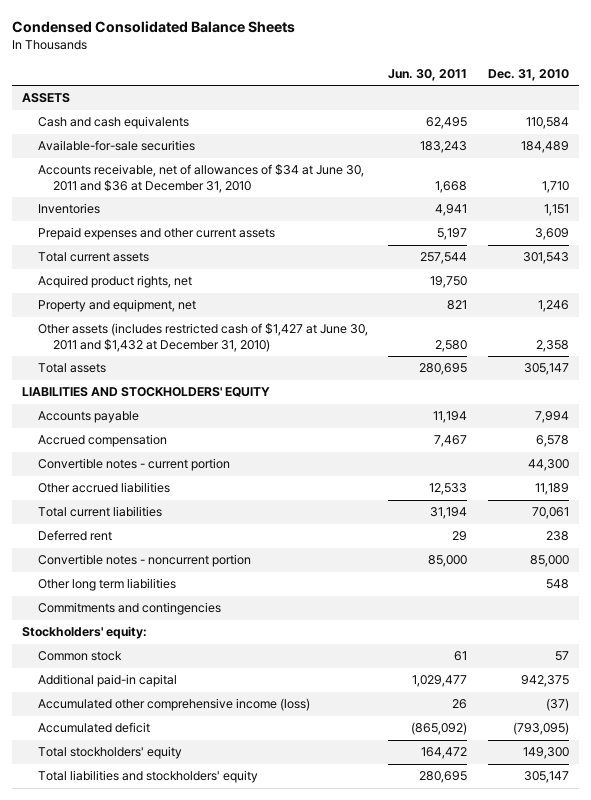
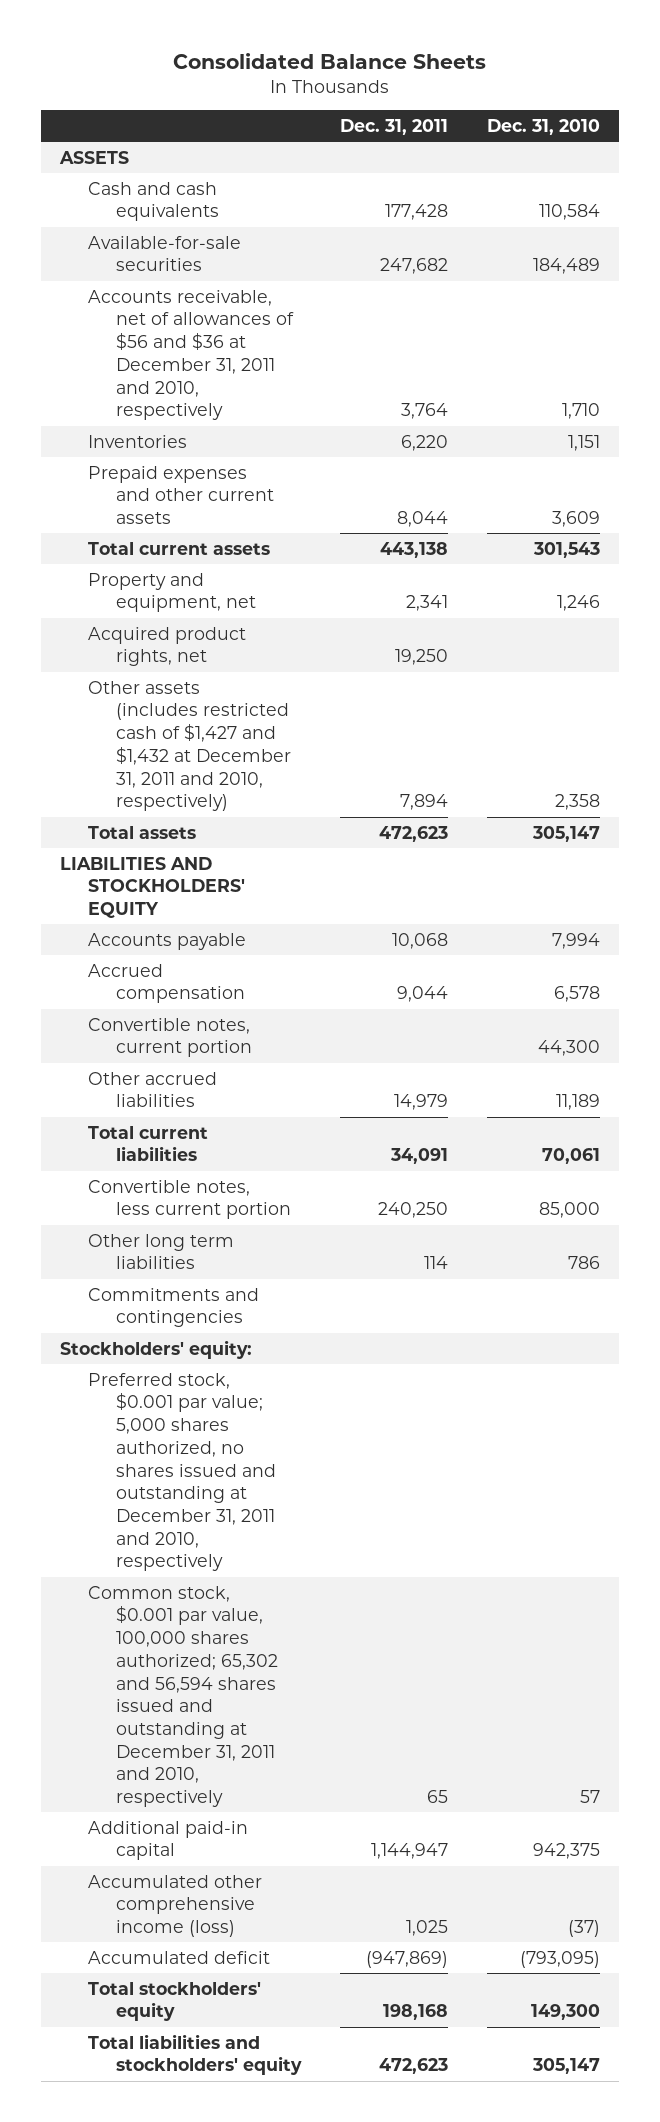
- Condensed Consolidated Balance Sheets
+ Consolidated Balance Sheets
- | Jun. 30, 2011 | Dec. 31, 2010
+ | Dec. 31, 2011 | Dec. 31, 2010
- Accounts receivable, net of allowances of $34 at June 30, 2011 and $36 at December 31, 2010 | 1,668 | 1,710
+ Accounts receivable, net of allowances of $56 and $36 at December 31, 2011 and 2010, respectively | 3,764 | 1,710
- Other assets (includes restricted cash of $1,427 at June 30, 2011 and $1,432 at December 31, 2010) | 2,580 | 2,358
moved down: Acquired product rights, net | 19,250 |
+ Other assets (includes restricted cash of $1,427 and $1,432 at December 31, 2011 and 2010, respectively) | 7,894 | 2,358
- Convertible notes - current portion | | 44,300
+ Convertible notes, current portion | | 44,300
- Deferred rent | 29 | 238
- Convertible notes - noncurrent portion | 85,000 | 85,000
- Other long term liabilities | | 548
+ Convertible notes, less current portion | 240,250 | 85,000
+ Other long term liabilities | 114 | 786
- Common stock | 61 | 57
+ Preferred stock, $0.001 par value; 5,000 shares authorized, no shares issued and outstanding at December 31, 2011 and 2010, respectively
+ Common stock, $0.001 par value, 100,000 shares authorized; 65,302 and 56,594 shares issued and outstanding at December 31, 2011 and 2010, respectively | 65 | 57

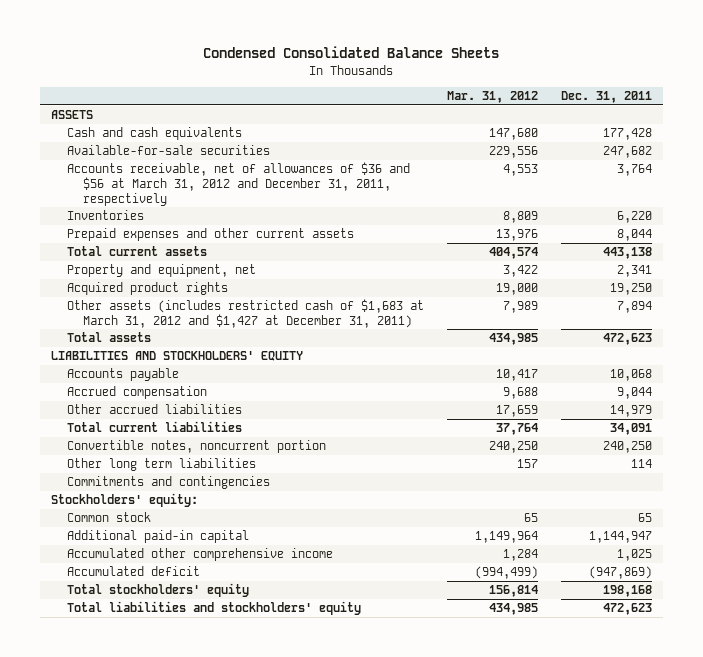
- Consolidated Balance Sheets
+ Condensed Consolidated Balance Sheets
- | Dec. 31, 2011 | Dec. 31, 2010
+ | Mar. 31, 2012 | Dec. 31, 2011
- Accounts receivable, net of allowances of $56 and $36 at December 31, 2011 and 2010, respectively | 3,764 | 1,710
+ Accounts receivable, net of allowances of $36 and $56 at March 31, 2012 and December 31, 2011, respectively | 4,553 | 3,764
- Acquired product rights, net | 19,250 |
- Other assets (includes restricted cash of $1,427 and $1,432 at December 31, 2011 and 2010, respectively) | 7,894 | 2,358
+ Acquired product rights | 19,000 | 19,250
+ Other assets (includes restricted cash of $1,683 at March 31, 2012 and $1,427 at December 31, 2011) | 7,989 | 7,894
- Convertible notes, current portion | | 44,300
- Convertible notes, less current portion | 240,250 | 85,000
+ Convertible notes, noncurrent portion | 240,250 | 240,250
- Preferred stock, $0.001 par value; 5,000 shares authorized, no shares issued and outstanding at December 31, 2011 and 2010, respectively
- Common stock, $0.001 par value, 100,000 shares authorized; 65,302 and 56,594 shares issued and outstanding at December 31, 2011 and 2010, respectively | 65 | 57
+ Common stock | 65 | 65
- Accumulated other comprehensive income (loss) | 1,025 | (37)
+ Accumulated other comprehensive income | 1,284 | 1,025

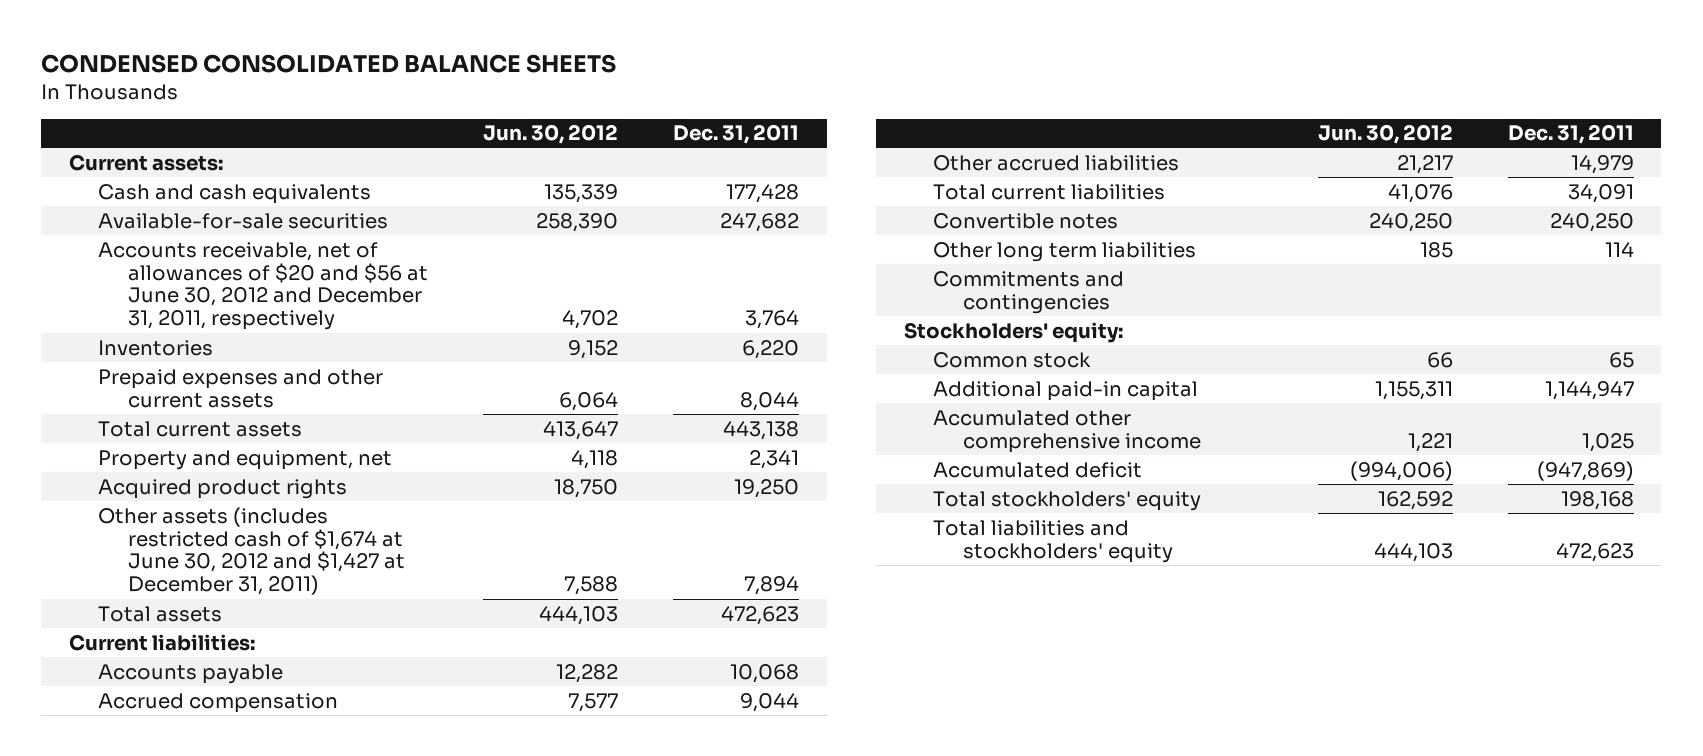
- Condensed Consolidated Balance Sheets
+ CONDENSED CONSOLIDATED BALANCE SHEETS
- | Mar. 31, 2012 | Dec. 31, 2011
+ | Jun. 30, 2012 | Dec. 31, 2011
- ASSETS
+ Current assets:
- Accounts receivable, net of allowances of $36 and $56 at March 31, 2012 and December 31, 2011, respectively | 4,553 | 3,764
+ Accounts receivable, net of allowances of $20 and $56 at June 30, 2012 and December 31, 2011, respectively | 4,702 | 3,764
- Other assets (includes restricted cash of $1,683 at March 31, 2012 and $1,427 at December 31, 2011) | 7,989 | 7,894
+ Other assets (includes restricted cash of $1,674 at June 30, 2012 and $1,427 at December 31, 2011) | 7,588 | 7,894
- LIABILITIES AND STOCKHOLDERS' EQUITY
+ Current liabilities:
- Convertible notes, noncurrent portion | 240,250 | 240,250
+ Convertible notes | 240,250 | 240,250

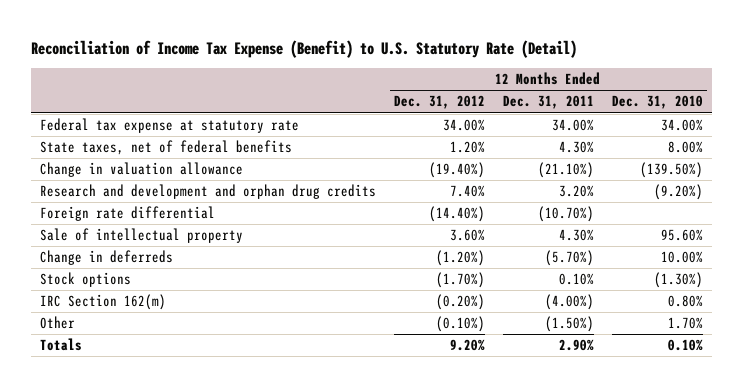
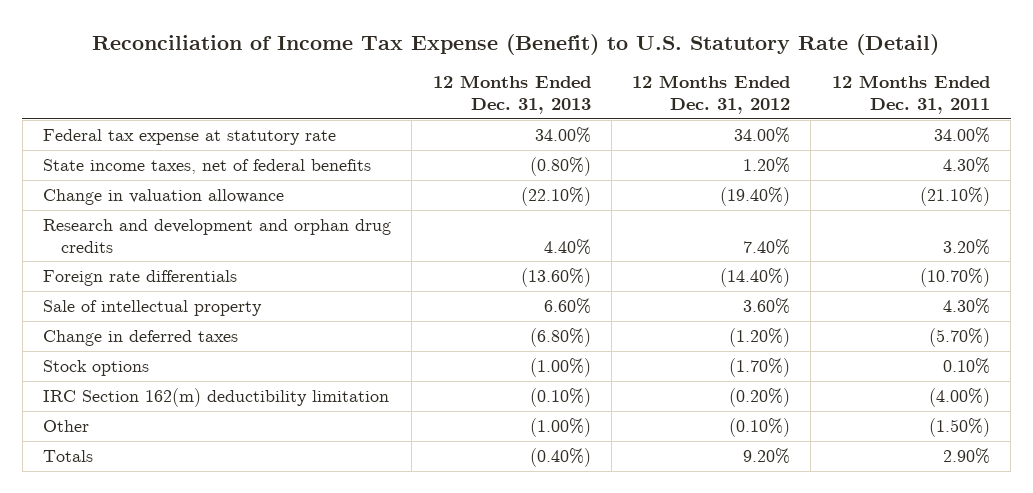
- | 12 Months Ended Dec. 31, 2012 | 12 Months Ended Dec. 31, 2011 | 12 Months Ended Dec. 31, 2010
+ | 12 Months Ended Dec. 31, 2013 | 12 Months Ended Dec. 31, 2012 | 12 Months Ended Dec. 31, 2011
- State taxes, net of federal benefits | 1.20% | 4.30% | 8.00%
+ State income taxes, net of federal benefits | (0.80%) | 1.20% | 4.30%
- Foreign rate differential | (14.40%) | (10.70%) |
+ Foreign rate differentials | (13.60%) | (14.40%) | (10.70%)
- Change in deferreds | (1.20%) | (5.70%) | 10.00%
+ Change in deferred taxes | (6.80%) | (1.20%) | (5.70%)
- IRC Section 162(m) | (0.20%) | (4.00%) | 0.80%
+ IRC Section 162(m) deductibility limitation | (0.10%) | (0.20%) | (4.00%)

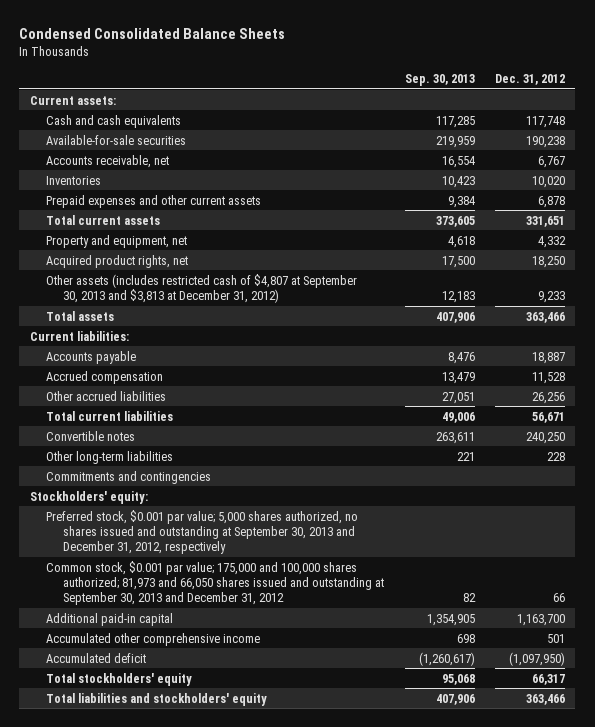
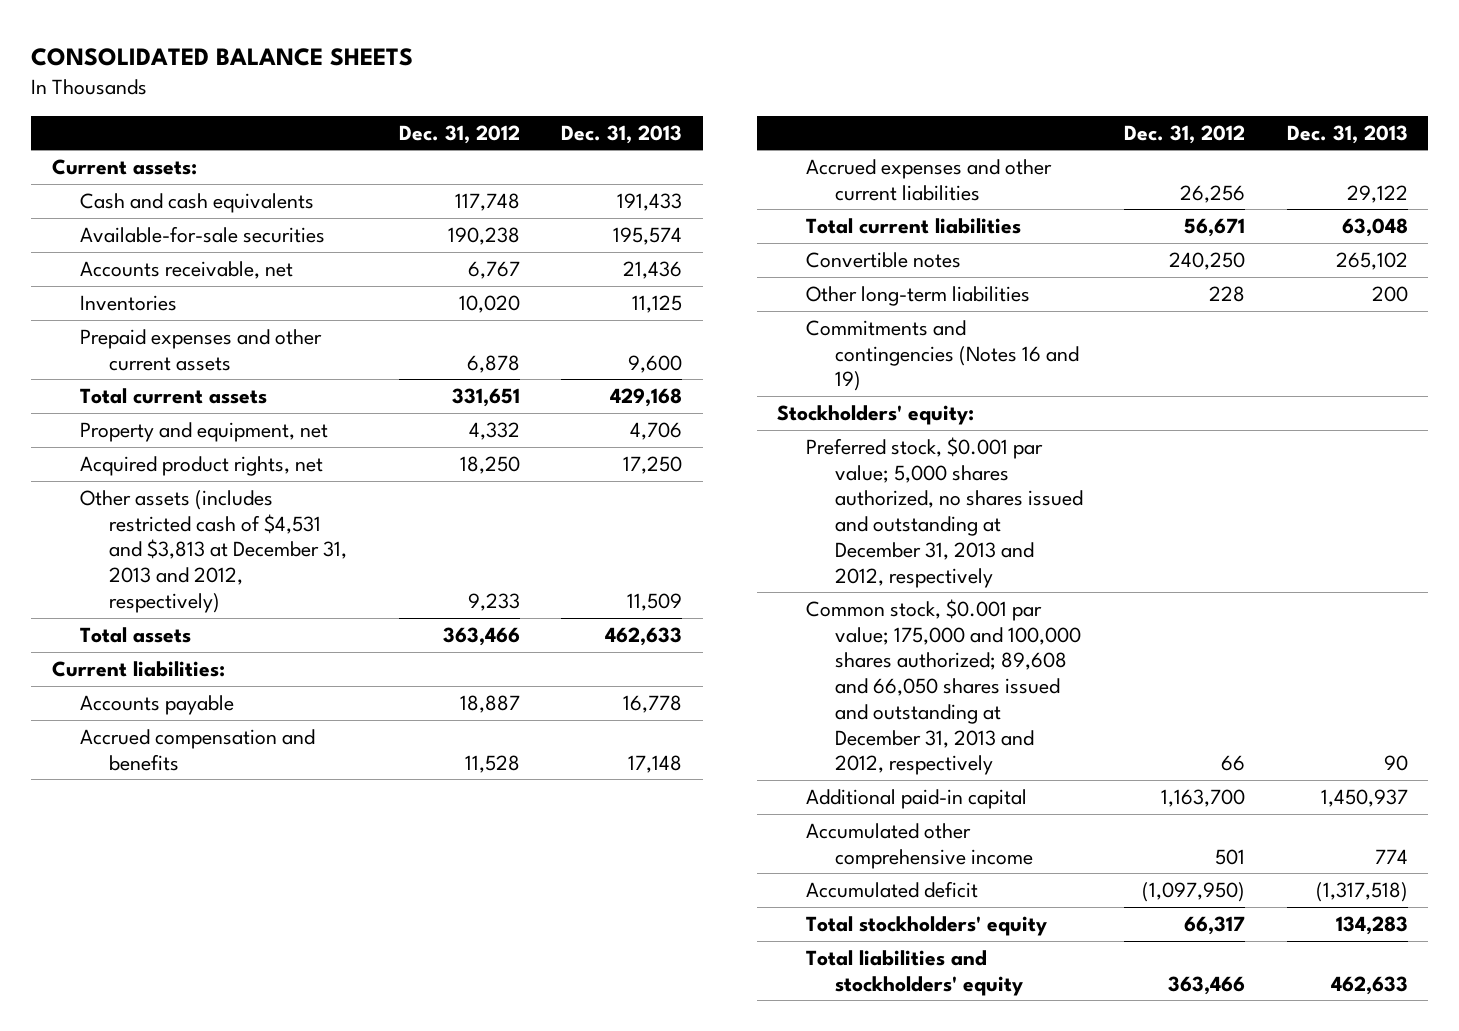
- Condensed Consolidated Balance Sheets
+ CONSOLIDATED BALANCE SHEETS
- | Sep. 30, 2013 | Dec. 31, 2012
+ | Dec. 31, 2012 | Dec. 31, 2013
- Other assets (includes restricted cash of $4,807 at September 30, 2013 and $3,813 at December 31, 2012) | 12,183 | 9,233
+ Other assets (includes restricted cash of $4,531 and $3,813 at December 31, 2013 and 2012, respectively) | 9,233 | 11,509
- Accrued compensation | 13,479 | 11,528
- Other accrued liabilities | 27,051 | 26,256
+ Accrued compensation and benefits | 11,528 | 17,148
+ Accrued expenses and other current liabilities | 26,256 | 29,122
- Commitments and contingencies
+ Commitments and contingencies (Notes 16 and 19)
- Preferred stock, $0.001 par value; 5,000 shares authorized, no shares issued and outstanding at September 30, 2013 and December 31, 2012, respectively
- Common stock, $0.001 par value; 175,000 and 100,000 shares authorized; 81,973 and 66,050 shares issued and outstanding at September 30, 2013 and December 31, 2012 | 82 | 66
+ Preferred stock, $0.001 par value; 5,000 shares authorized, no shares issued and outstanding at December 31, 2013 and 2012, respectively
+ Common stock, $0.001 par value; 175,000 and 100,000 shares authorized; 89,608 and 66,050 shares issued and outstanding at December 31, 2013 and 2012, respectively | 66 | 90

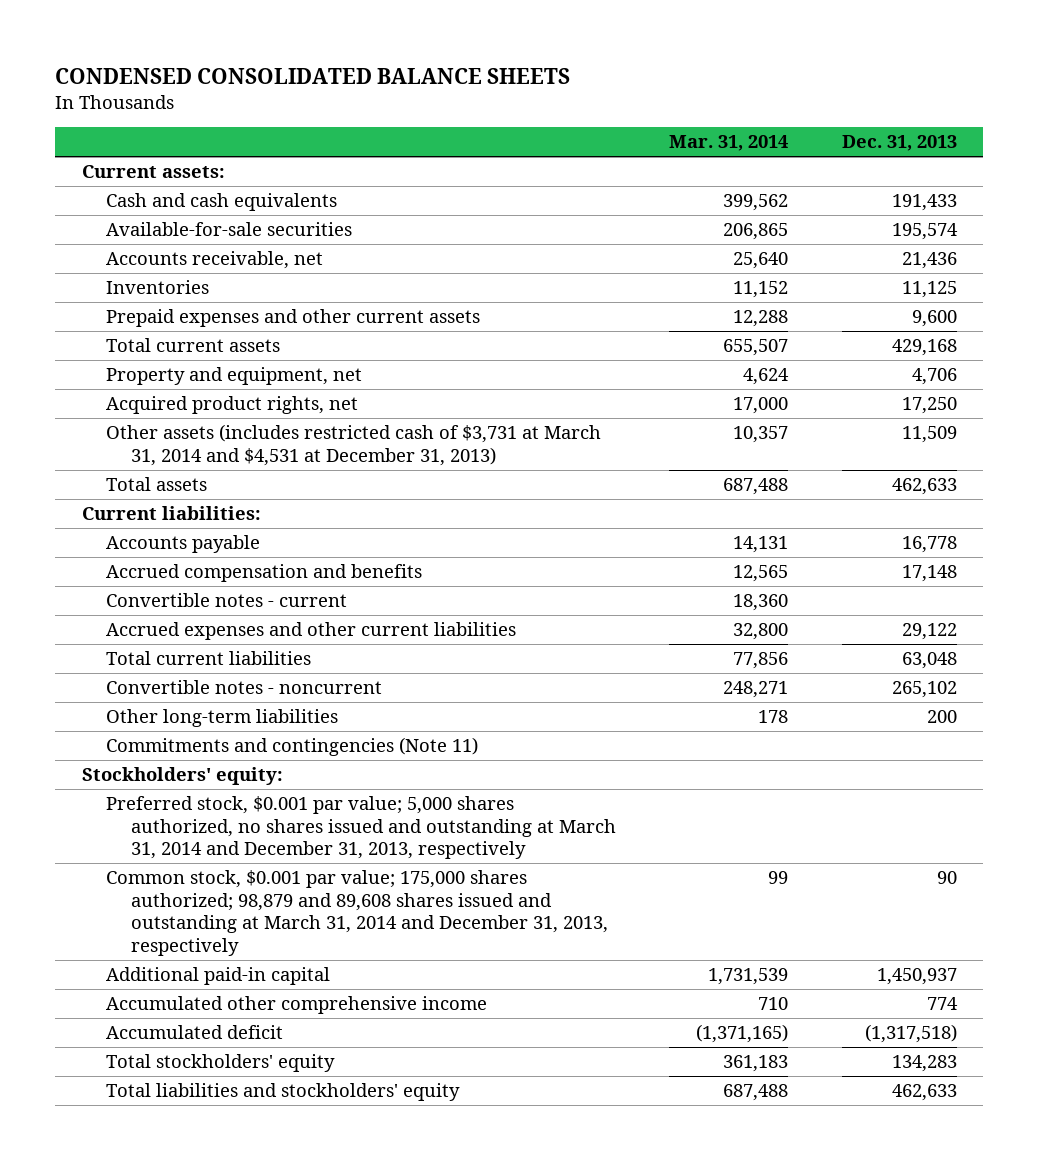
- CONSOLIDATED BALANCE SHEETS
+ CONDENSED CONSOLIDATED BALANCE SHEETS
- | Dec. 31, 2012 | Dec. 31, 2013
+ | Mar. 31, 2014 | Dec. 31, 2013
- Other assets (includes restricted cash of $4,531 and $3,813 at December 31, 2013 and 2012, respectively) | 9,233 | 11,509
+ Other assets (includes restricted cash of $3,731 at March 31, 2014 and $4,531 at December 31, 2013) | 10,357 | 11,509
+ Convertible notes - current | 18,360 |
- Convertible notes | 240,250 | 265,102
+ Convertible notes - noncurrent | 248,271 | 265,102
- Commitments and contingencies (Notes 16 and 19)
+ Commitments and contingencies (Note 11)
- Preferred stock, $0.001 par value; 5,000 shares authorized, no shares issued and outstanding at December 31, 2013 and 2012, respectively
- Common stock, $0.001 par value; 175,000 and 100,000 shares authorized; 89,608 and 66,050 shares issued and outstanding at December 31, 2013 and 2012, respectively | 66 | 90
+ Preferred stock, $0.001 par value; 5,000 shares authorized, no shares issued and outstanding at March 31, 2014 and December 31, 2013, respectively
+ Common stock, $0.001 par value; 175,000 shares authorized; 98,879 and 89,608 shares issued and outstanding at March 31, 2014 and December 31, 2013, respectively | 99 | 90

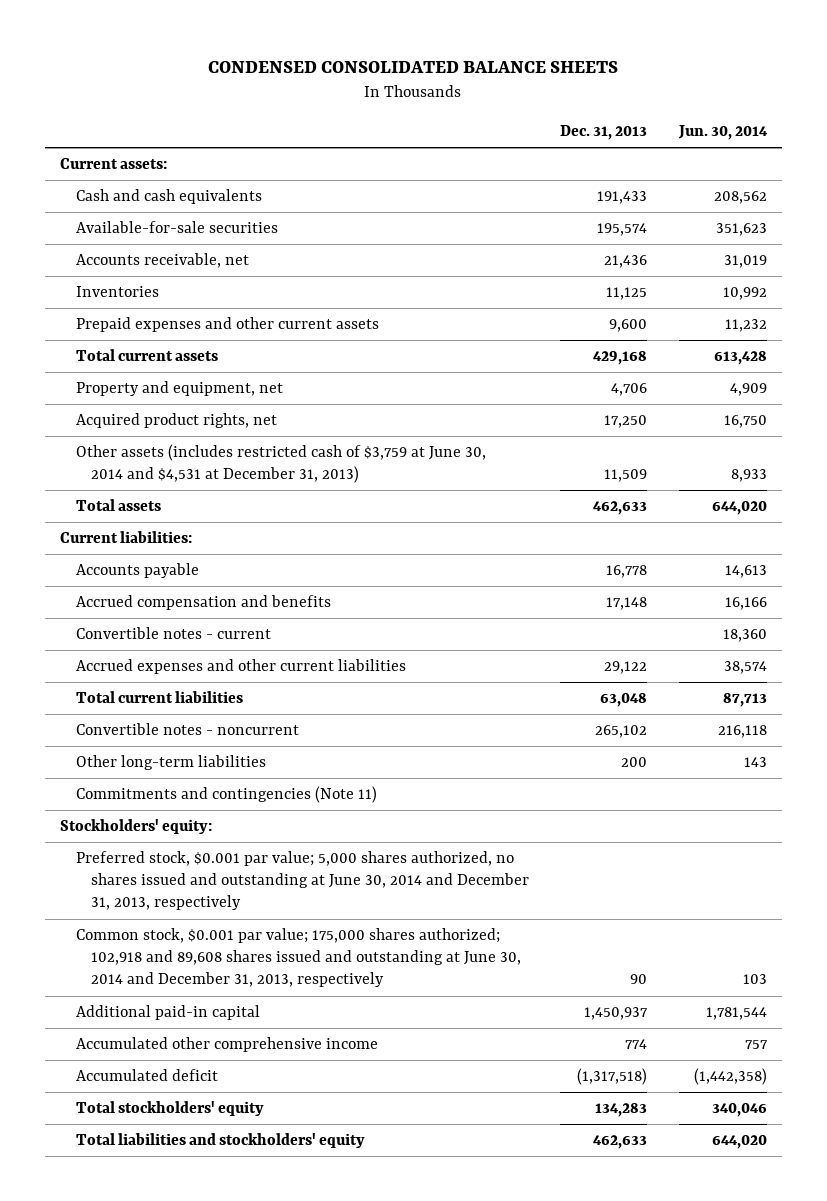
- | Mar. 31, 2014 | Dec. 31, 2013
+ | Dec. 31, 2013 | Jun. 30, 2014
- Other assets (includes restricted cash of $3,731 at March 31, 2014 and $4,531 at December 31, 2013) | 10,357 | 11,509
+ Other assets (includes restricted cash of $3,759 at June 30, 2014 and $4,531 at December 31, 2013) | 11,509 | 8,933
- Preferred stock, $0.001 par value; 5,000 shares authorized, no shares issued and outstanding at March 31, 2014 and December 31, 2013, respectively
- Common stock, $0.001 par value; 175,000 shares authorized; 98,879 and 89,608 shares issued and outstanding at March 31, 2014 and December 31, 2013, respectively | 99 | 90
+ Preferred stock, $0.001 par value; 5,000 shares authorized, no shares issued and outstanding at June 30, 2014 and December 31, 2013, respectively
+ Common stock, $0.001 par value; 175,000 shares authorized; 102,918 and 89,608 shares issued and outstanding at June 30, 2014 and December 31, 2013, respectively | 90 | 103

